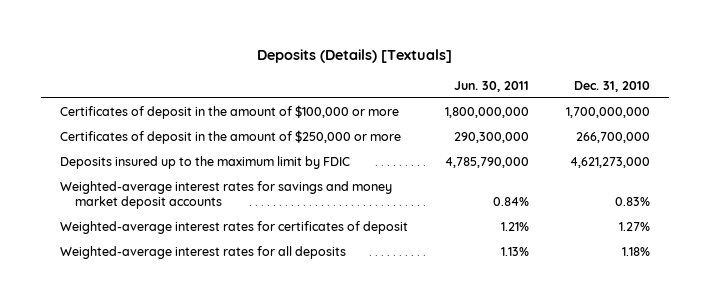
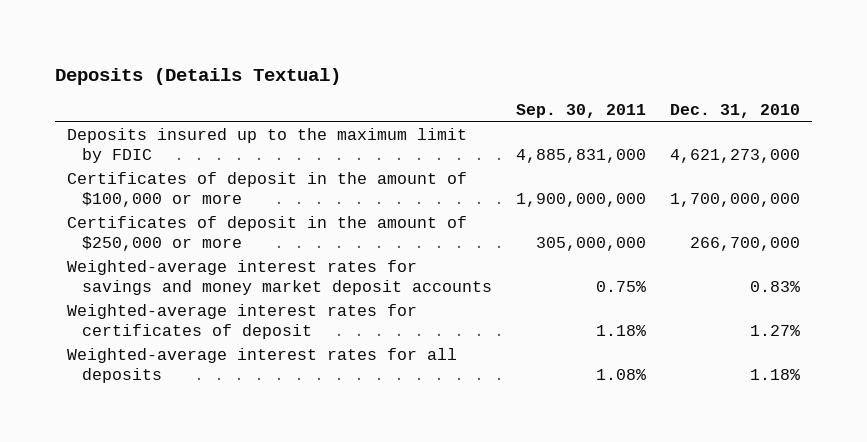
- Deposits (Details) [Textuals]
+ Deposits (Details Textual)
- | Jun. 30, 2011 | Dec. 31, 2010
+ | Sep. 30, 2011 | Dec. 31, 2010
moved up: Deposits insured up to the maximum limit by FDIC | 4,885,831,000 | 4,621,273,000

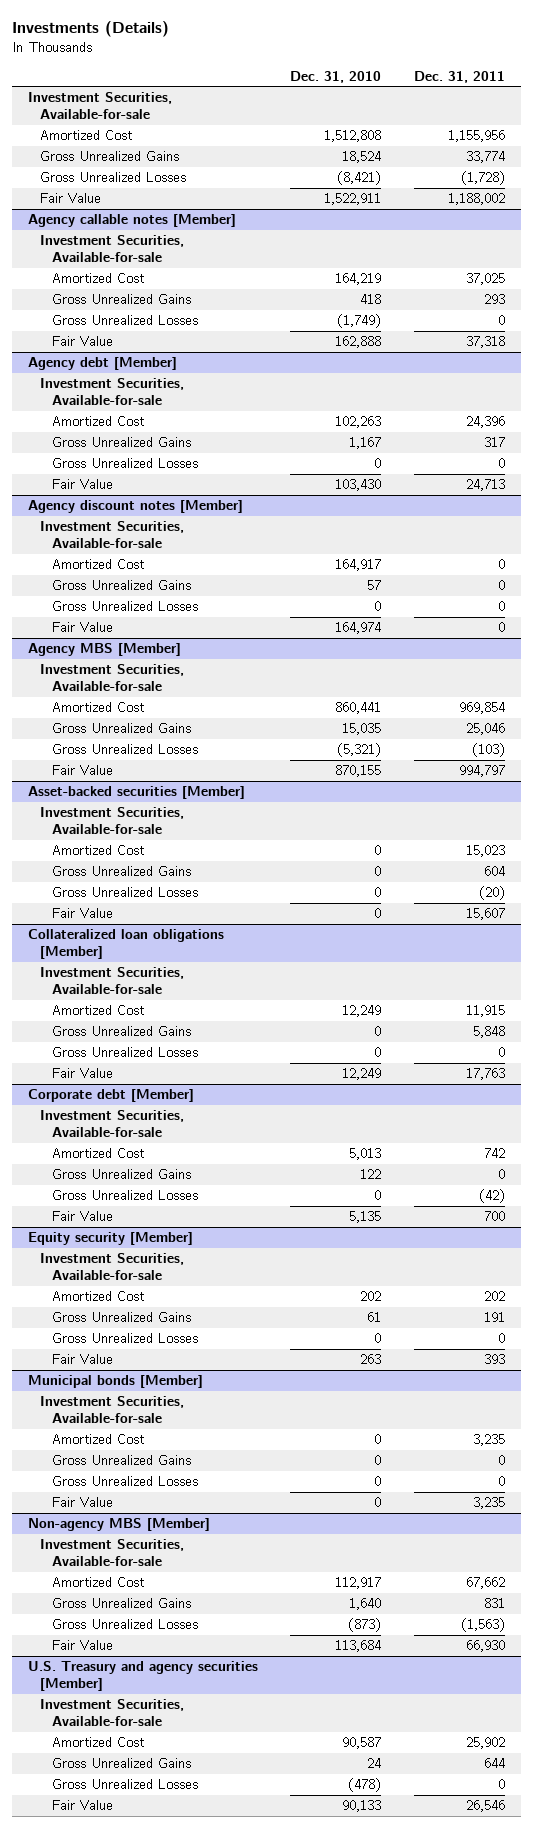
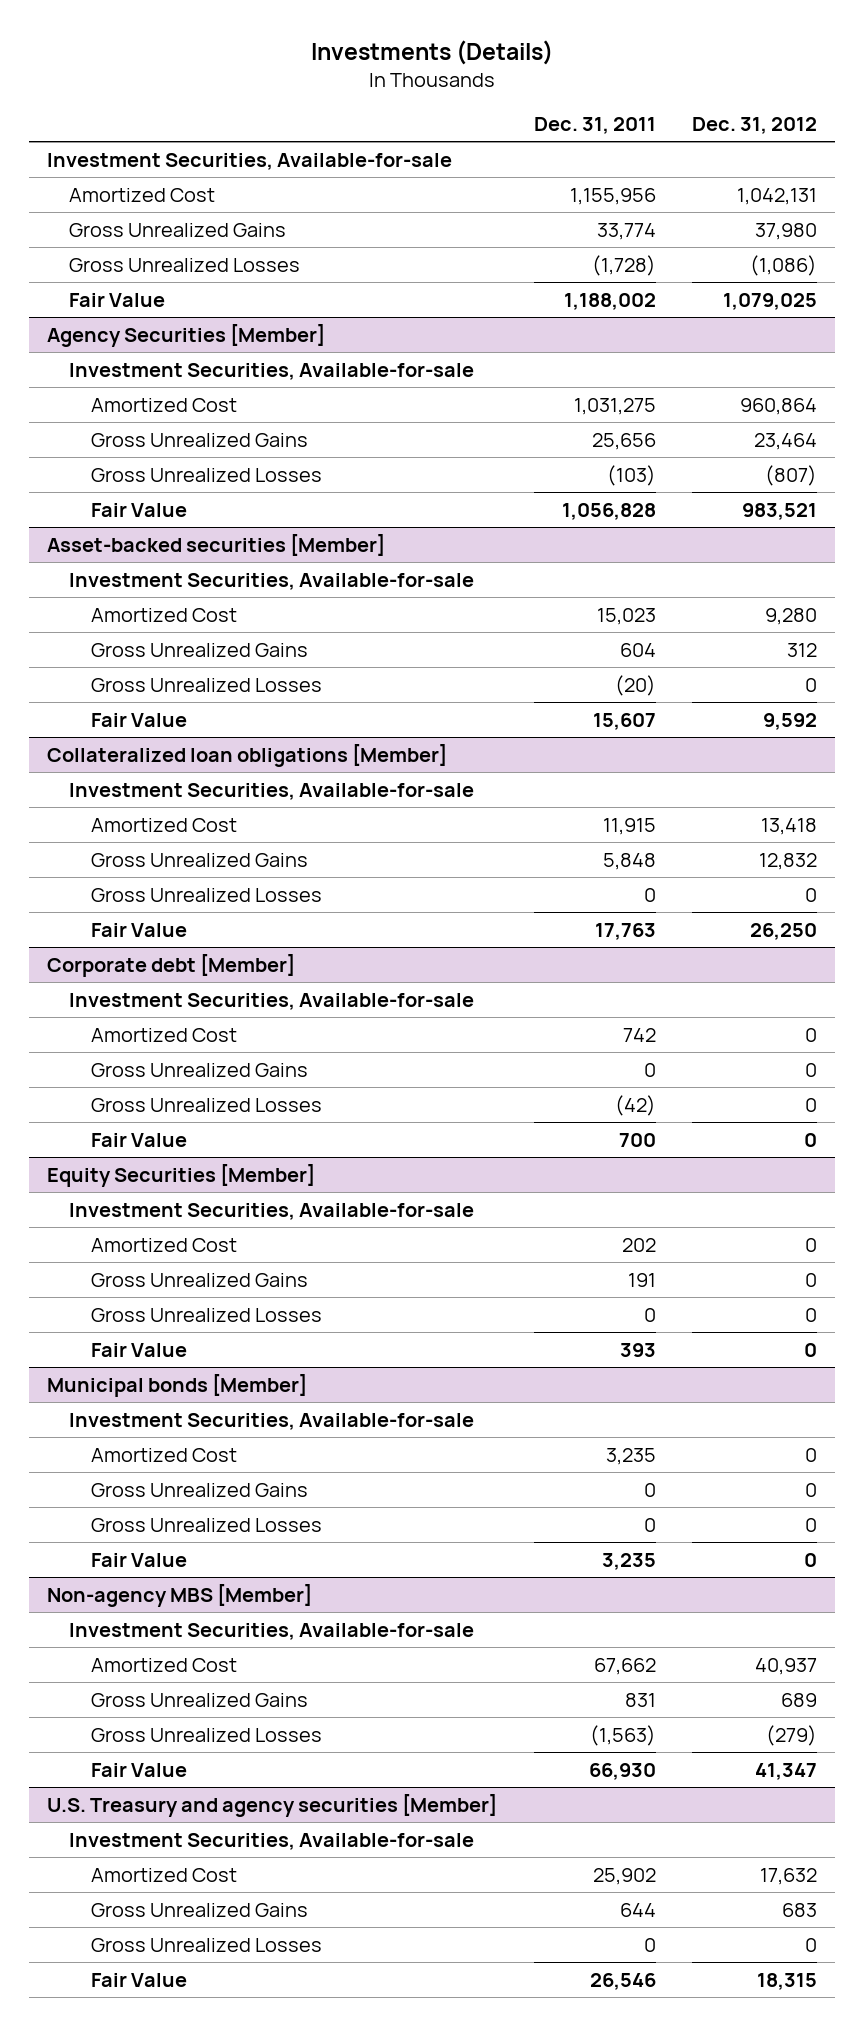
- | Dec. 31, 2010 | Dec. 31, 2011
+ | Dec. 31, 2011 | Dec. 31, 2012
- Agency callable notes [Member]
- Investment Securities, Available-for-sale
- Amortized Cost | 164,219 | 37,025
- Gross Unrealized Gains | 418 | 293
- Gross Unrealized Losses | (1,749) | 0
- Fair Value | 162,888 | 37,318
- Agency debt [Member]
- Investment Securities, Available-for-sale
- Amortized Cost | 102,263 | 24,396
- Gross Unrealized Gains | 1,167 | 317
- Gross Unrealized Losses | 0 | 0
- Fair Value | 103,430 | 24,713
- Agency discount notes [Member]
- Investment Securities, Available-for-sale
- Amortized Cost | 164,917 | 0
- Gross Unrealized Gains | 57 | 0
- Gross Unrealized Losses | 0 | 0
- Fair Value | 164,974 | 0
- Agency MBS [Member]
+ Agency Securities [Member]
- Amortized Cost | 860,441 | 969,854
- Gross Unrealized Gains | 15,035 | 25,046
+ Amortized Cost | 1,031,275 | 960,864
+ Gross Unrealized Gains | 25,656 | 23,464
- Fair Value | 870,155 | 994,797
+ Fair Value | 1,056,828 | 983,521
- Equity security [Member]
+ Equity Securities [Member]

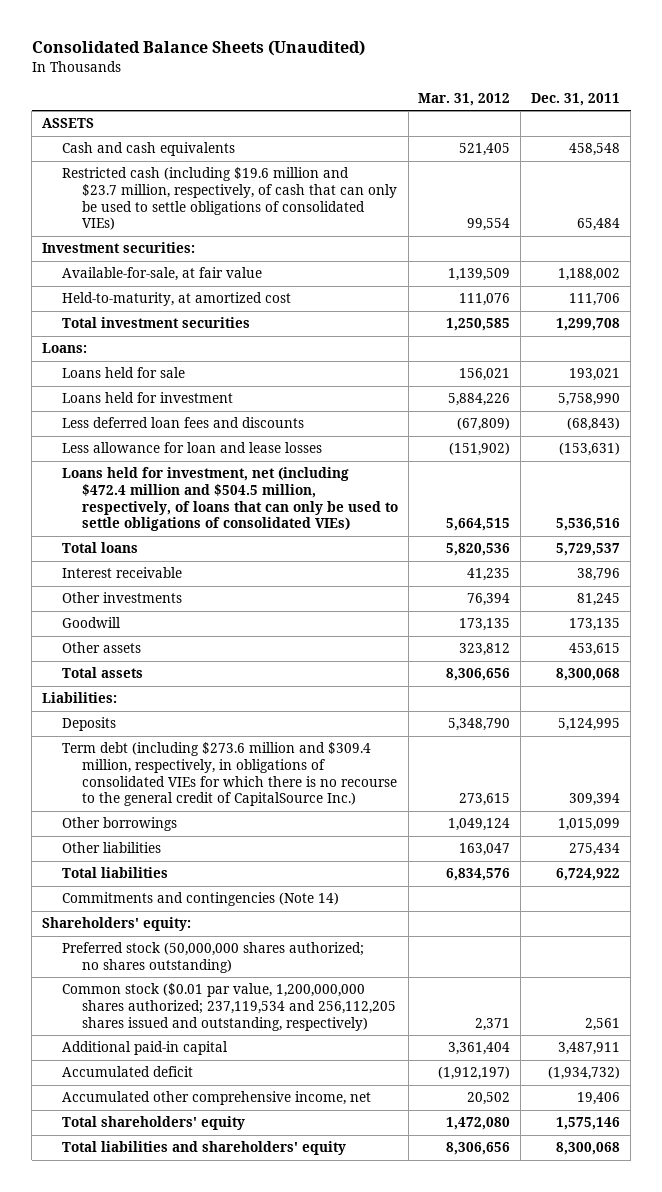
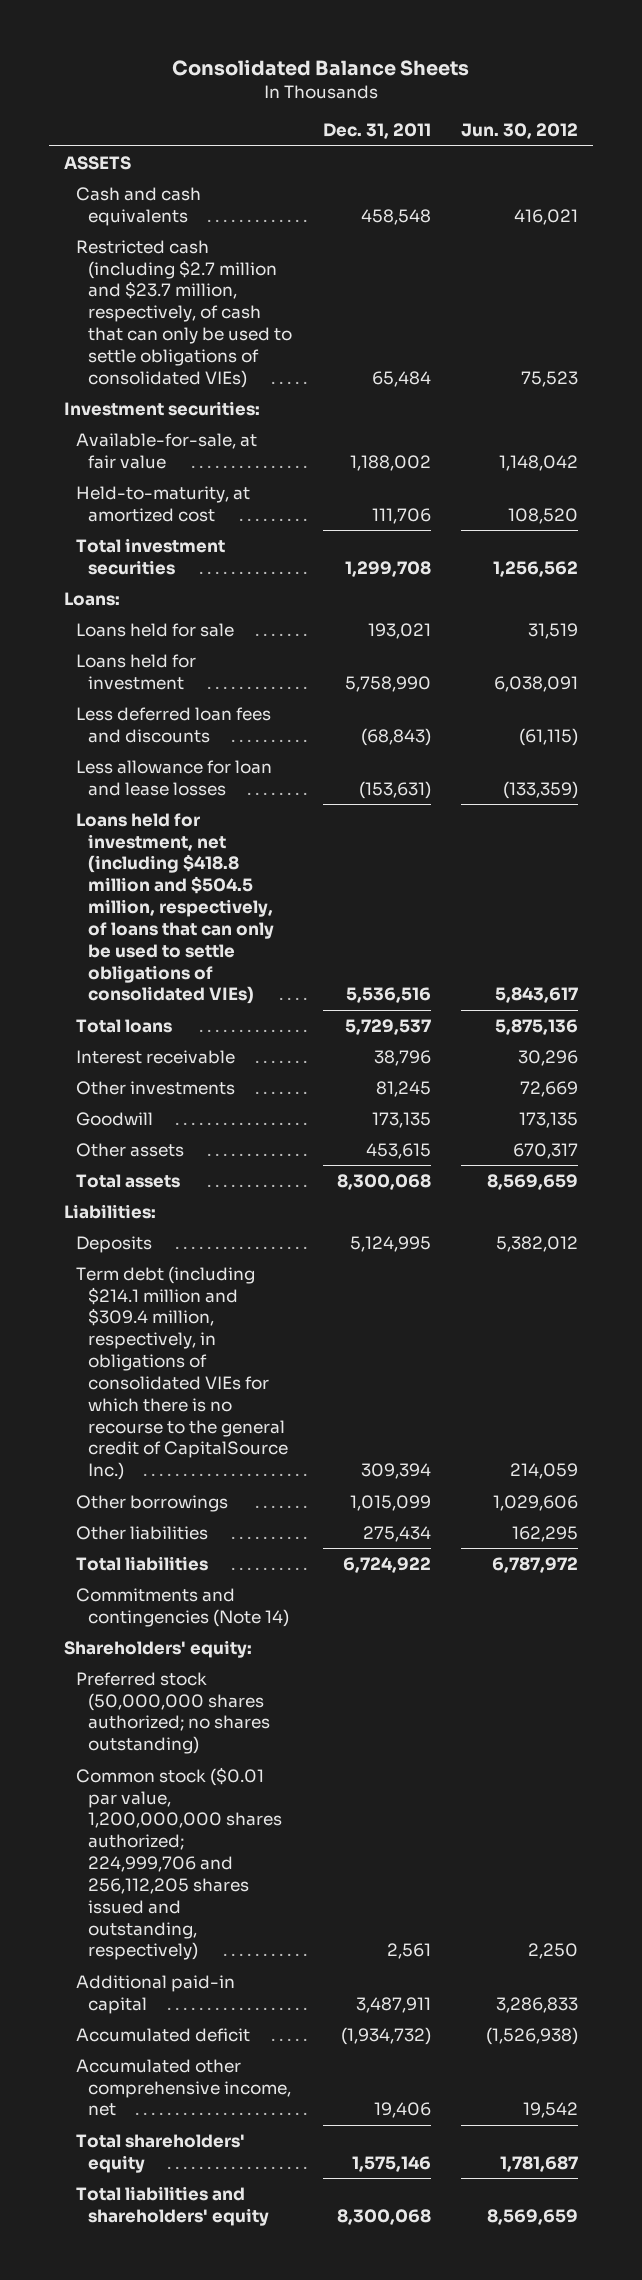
- Consolidated Balance Sheets (Unaudited)
+ Consolidated Balance Sheets
- | Mar. 31, 2012 | Dec. 31, 2011
+ | Dec. 31, 2011 | Jun. 30, 2012
- Restricted cash (including $19.6 million and $23.7 million, respectively, of cash that can only be used to settle obligations of consolidated VIEs) | 99,554 | 65,484
+ Restricted cash (including $2.7 million and $23.7 million, respectively, of cash that can only be used to settle obligations of consolidated VIEs) | 65,484 | 75,523
- Loans held for investment, net (including $472.4 million and $504.5 million, respectively, of loans that can only be used to settle obligations of consolidated VIEs) | 5,664,515 | 5,536,516
+ Loans held for investment, net (including $418.8 million and $504.5 million, respectively, of loans that can only be used to settle obligations of consolidated VIEs) | 5,536,516 | 5,843,617
- Term debt (including $273.6 million and $309.4 million, respectively, in obligations of consolidated VIEs for which there is no recourse to the general credit of CapitalSource Inc.) | 273,615 | 309,394
+ Term debt (including $214.1 million and $309.4 million, respectively, in obligations of consolidated VIEs for which there is no recourse to the general credit of CapitalSource Inc.) | 309,394 | 214,059
- Common stock ($0.01 par value, 1,200,000,000 shares authorized; 237,119,534 and 256,112,205 shares issued and outstanding, respectively) | 2,371 | 2,561
+ Common stock ($0.01 par value, 1,200,000,000 shares authorized; 224,999,706 and 256,112,205 shares issued and outstanding, respectively) | 2,561 | 2,250

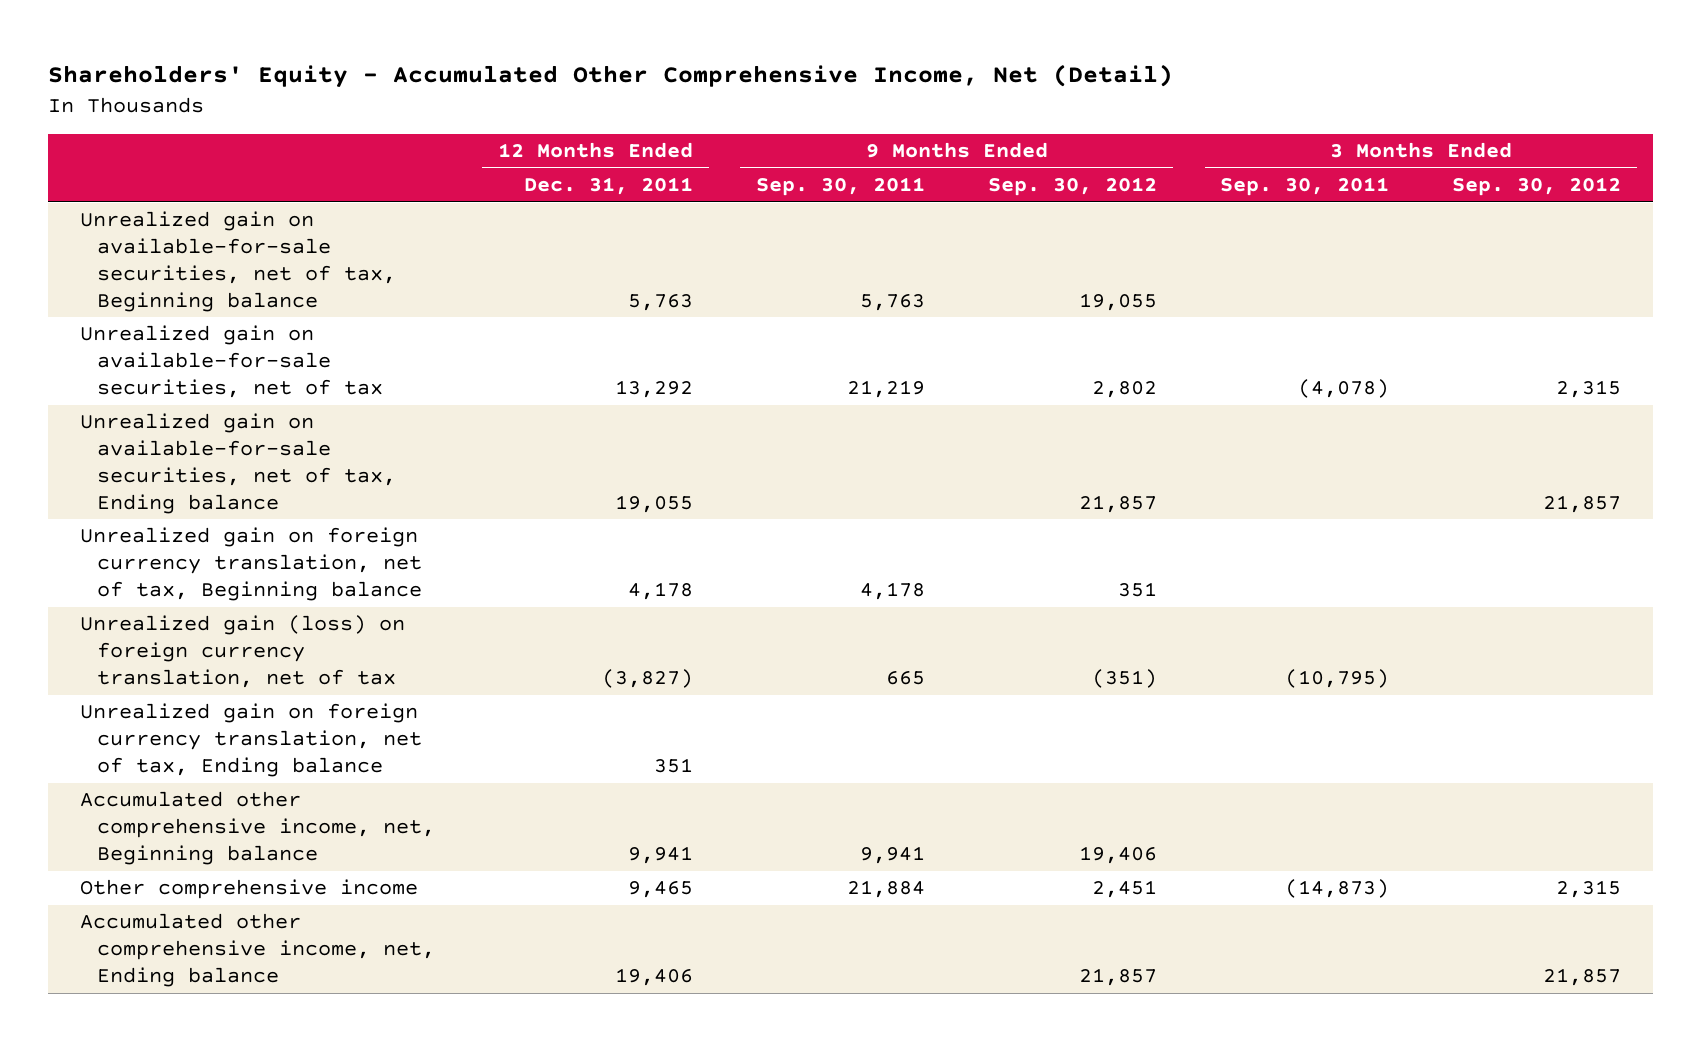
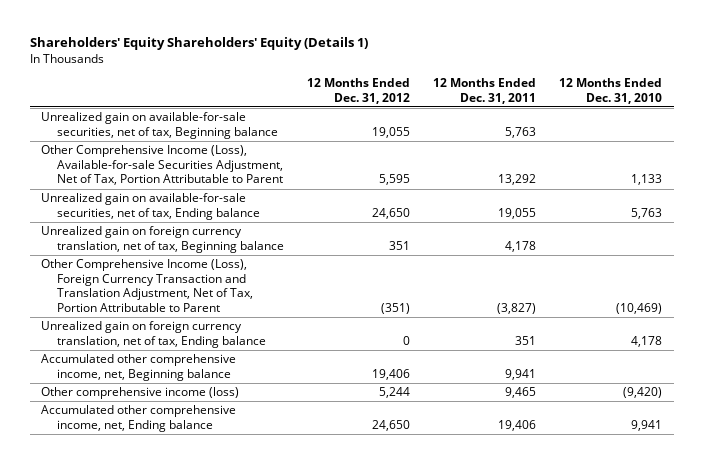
- Shareholders' Equity - Accumulated Other Comprehensive Income, Net (Detail)
+ Shareholders' Equity Shareholders' Equity (Details 1)
- | 12 Months Ended Dec. 31, 2011 | 9 Months Ended Sep. 30, 2011 | 9 Months Ended Sep. 30, 2012 | 3 Months Ended Sep. 30, 2011 | 3 Months Ended Sep. 30, 2012
+ | 12 Months Ended Dec. 31, 2012 | 12 Months Ended Dec. 31, 2011 | 12 Months Ended Dec. 31, 2010
- Unrealized gain on available-for-sale securities, net of tax | 13,292 | 21,219 | 2,802 | (4,078) | 2,315
+ Other Comprehensive Income (Loss), Available-for-sale Securities Adjustment, Net of Tax, Portion Attributable to Parent | 5,595 | 13,292 | 1,133
- Unrealized gain (loss) on foreign currency translation, net of tax | (3,827) | 665 | (351) | (10,795) |
+ Other Comprehensive Income (Loss), Foreign Currency Transaction and Translation Adjustment, Net of Tax, Portion Attributable to Parent | (351) | (3,827) | (10,469)
- Other comprehensive income | 9,465 | 21,884 | 2,451 | (14,873) | 2,315
+ Other comprehensive income (loss) | 5,244 | 9,465 | (9,420)

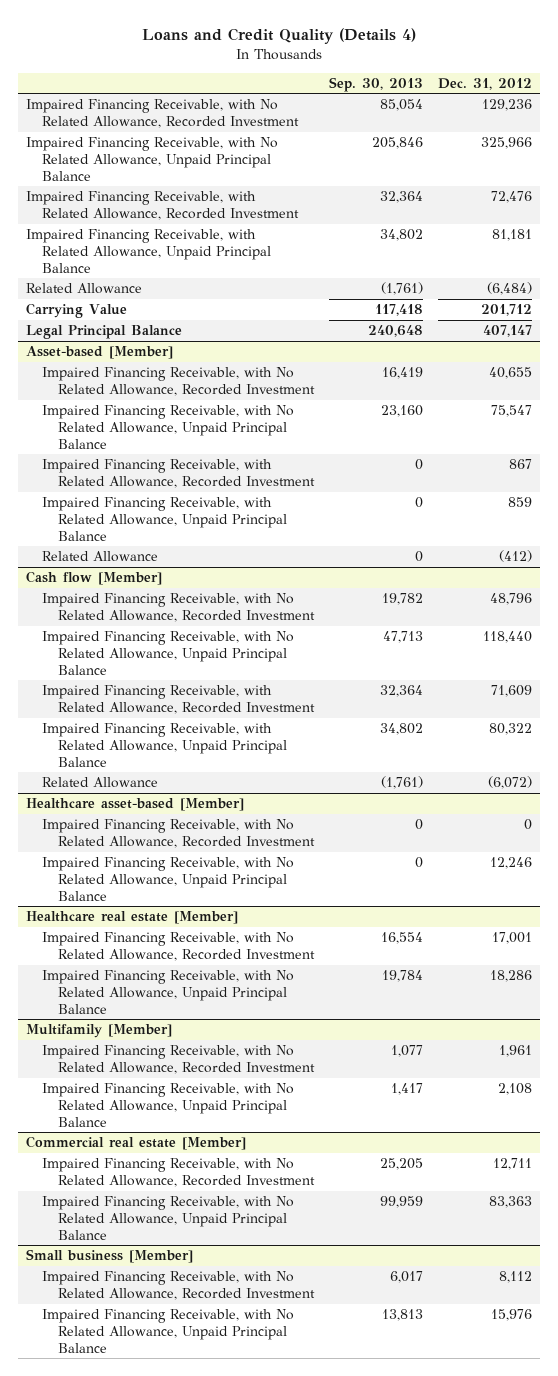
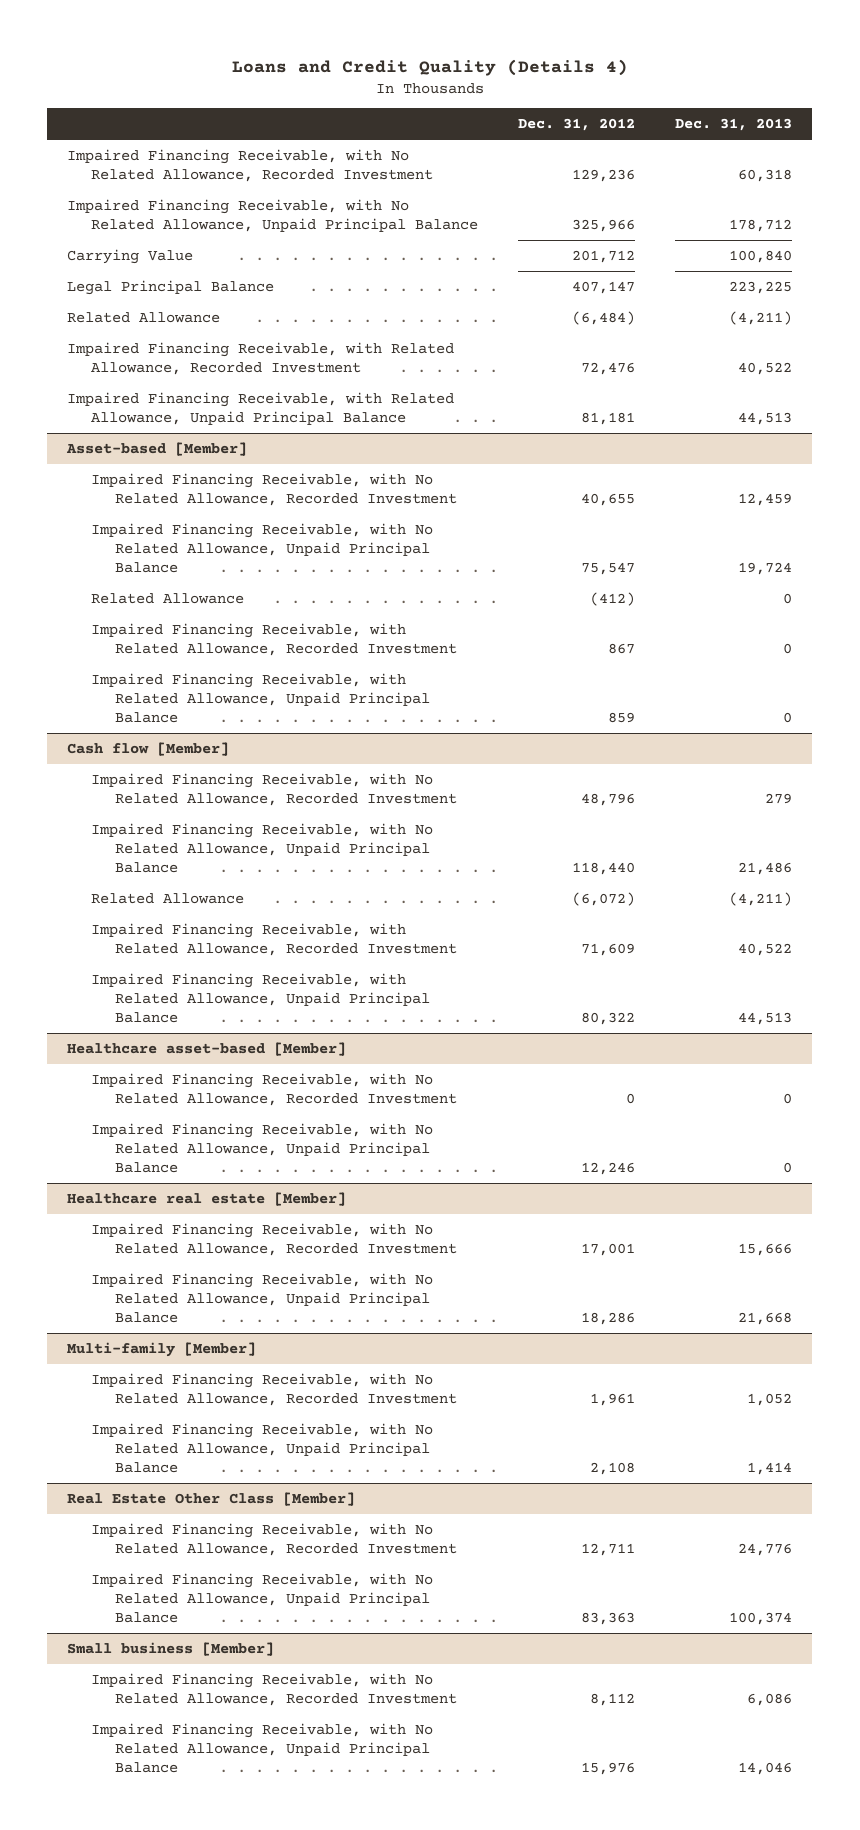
- | Sep. 30, 2013 | Dec. 31, 2012
+ | Dec. 31, 2012 | Dec. 31, 2013
moved down: Related Allowance | (6,484) | (4,211)
moved down: Impaired Financing Receivable, with Related Allowance, Recorded Investment | 72,476 | 40,522
moved down: Impaired Financing Receivable, with Related Allowance, Unpaid Principal Balance | 81,181 | 44,513
@ Asset-based [Member]
moved up: Related Allowance | (412) | 0
@ Cash flow [Member]
moved up: Related Allowance | (6,072) | (4,211)
- Multifamily [Member]
+ Multi-family [Member]
- Commercial real estate [Member]
+ Real Estate Other Class [Member]

